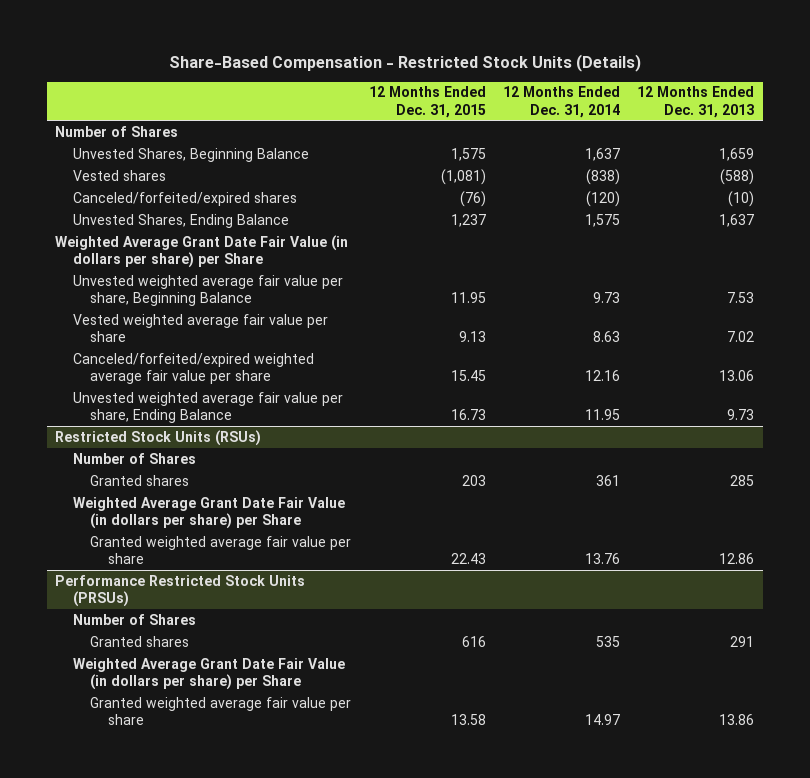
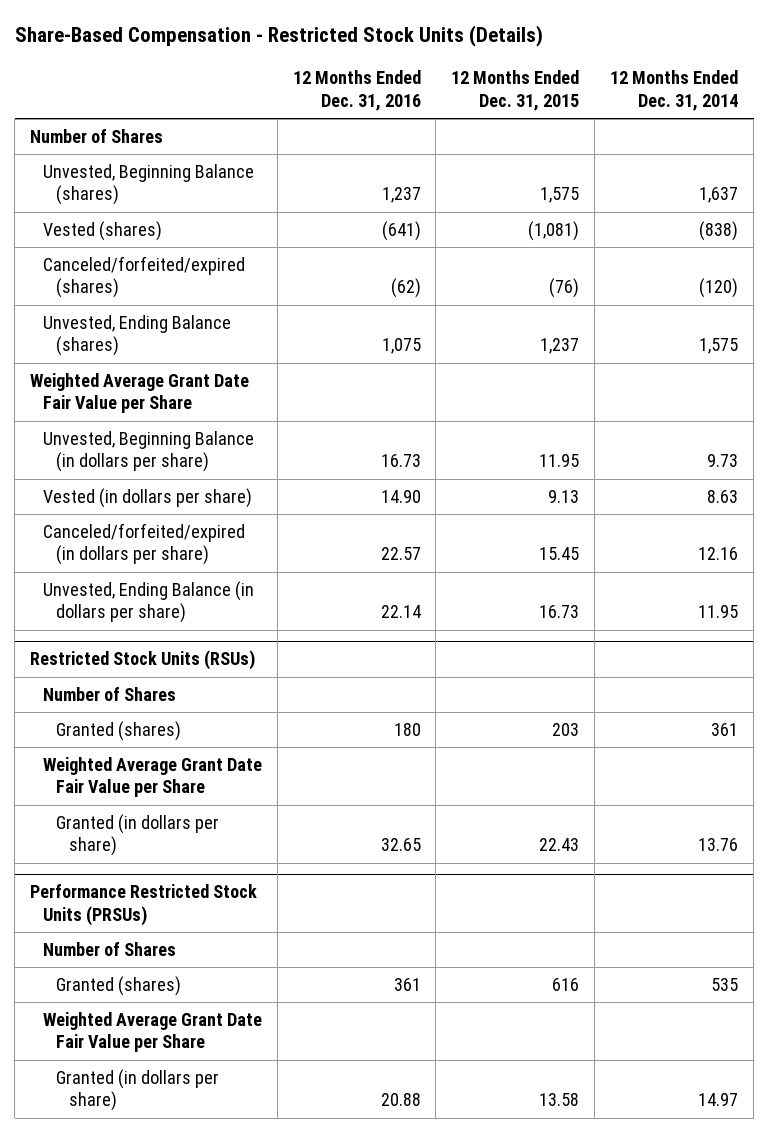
- | 12 Months Ended Dec. 31, 2015 | 12 Months Ended Dec. 31, 2014 | 12 Months Ended Dec. 31, 2013
+ | 12 Months Ended Dec. 31, 2016 | 12 Months Ended Dec. 31, 2015 | 12 Months Ended Dec. 31, 2014
- Unvested Shares, Beginning Balance | 1,575 | 1,637 | 1,659
- Vested shares | (1,081) | (838) | (588)
- Canceled/forfeited/expired shares | (76) | (120) | (10)
- Unvested Shares, Ending Balance | 1,237 | 1,575 | 1,637
- Weighted Average Grant Date Fair Value (in dollars per share) per Share
- Unvested weighted average fair value per share, Beginning Balance | 11.95 | 9.73 | 7.53
- Vested weighted average fair value per share | 9.13 | 8.63 | 7.02
- Canceled/forfeited/expired weighted average fair value per share | 15.45 | 12.16 | 13.06
- Unvested weighted average fair value per share, Ending Balance | 16.73 | 11.95 | 9.73
+ Unvested, Beginning Balance (shares) | 1,237 | 1,575 | 1,637
+ Vested (shares) | (641) | (1,081) | (838)
+ Canceled/forfeited/expired (shares) | (62) | (76) | (120)
+ Unvested, Ending Balance (shares) | 1,075 | 1,237 | 1,575
+ Weighted Average Grant Date Fair Value per Share
+ Unvested, Beginning Balance (in dollars per share) | 16.73 | 11.95 | 9.73
+ Vested (in dollars per share) | 14.90 | 9.13 | 8.63
+ Canceled/forfeited/expired (in dollars per share) | 22.57 | 15.45 | 12.16
+ Unvested, Ending Balance (in dollars per share) | 22.14 | 16.73 | 11.95
@ Restricted Stock Units (RSUs)
- Granted shares | 203 | 361 | 285
- Weighted Average Grant Date Fair Value (in dollars per share) per Share
- Granted weighted average fair value per share | 22.43 | 13.76 | 12.86
+ Granted (shares) | 180 | 203 | 361
+ Weighted Average Grant Date Fair Value per Share
+ Granted (in dollars per share) | 32.65 | 22.43 | 13.76
@ Performance Restricted Stock Units (PRSUs)
- Granted shares | 616 | 535 | 291
- Weighted Average Grant Date Fair Value (in dollars per share) per Share
- Granted weighted average fair value per share | 13.58 | 14.97 | 13.86
+ Granted (shares) | 361 | 616 | 535
+ Weighted Average Grant Date Fair Value per Share
+ Granted (in dollars per share) | 20.88 | 13.58 | 14.97

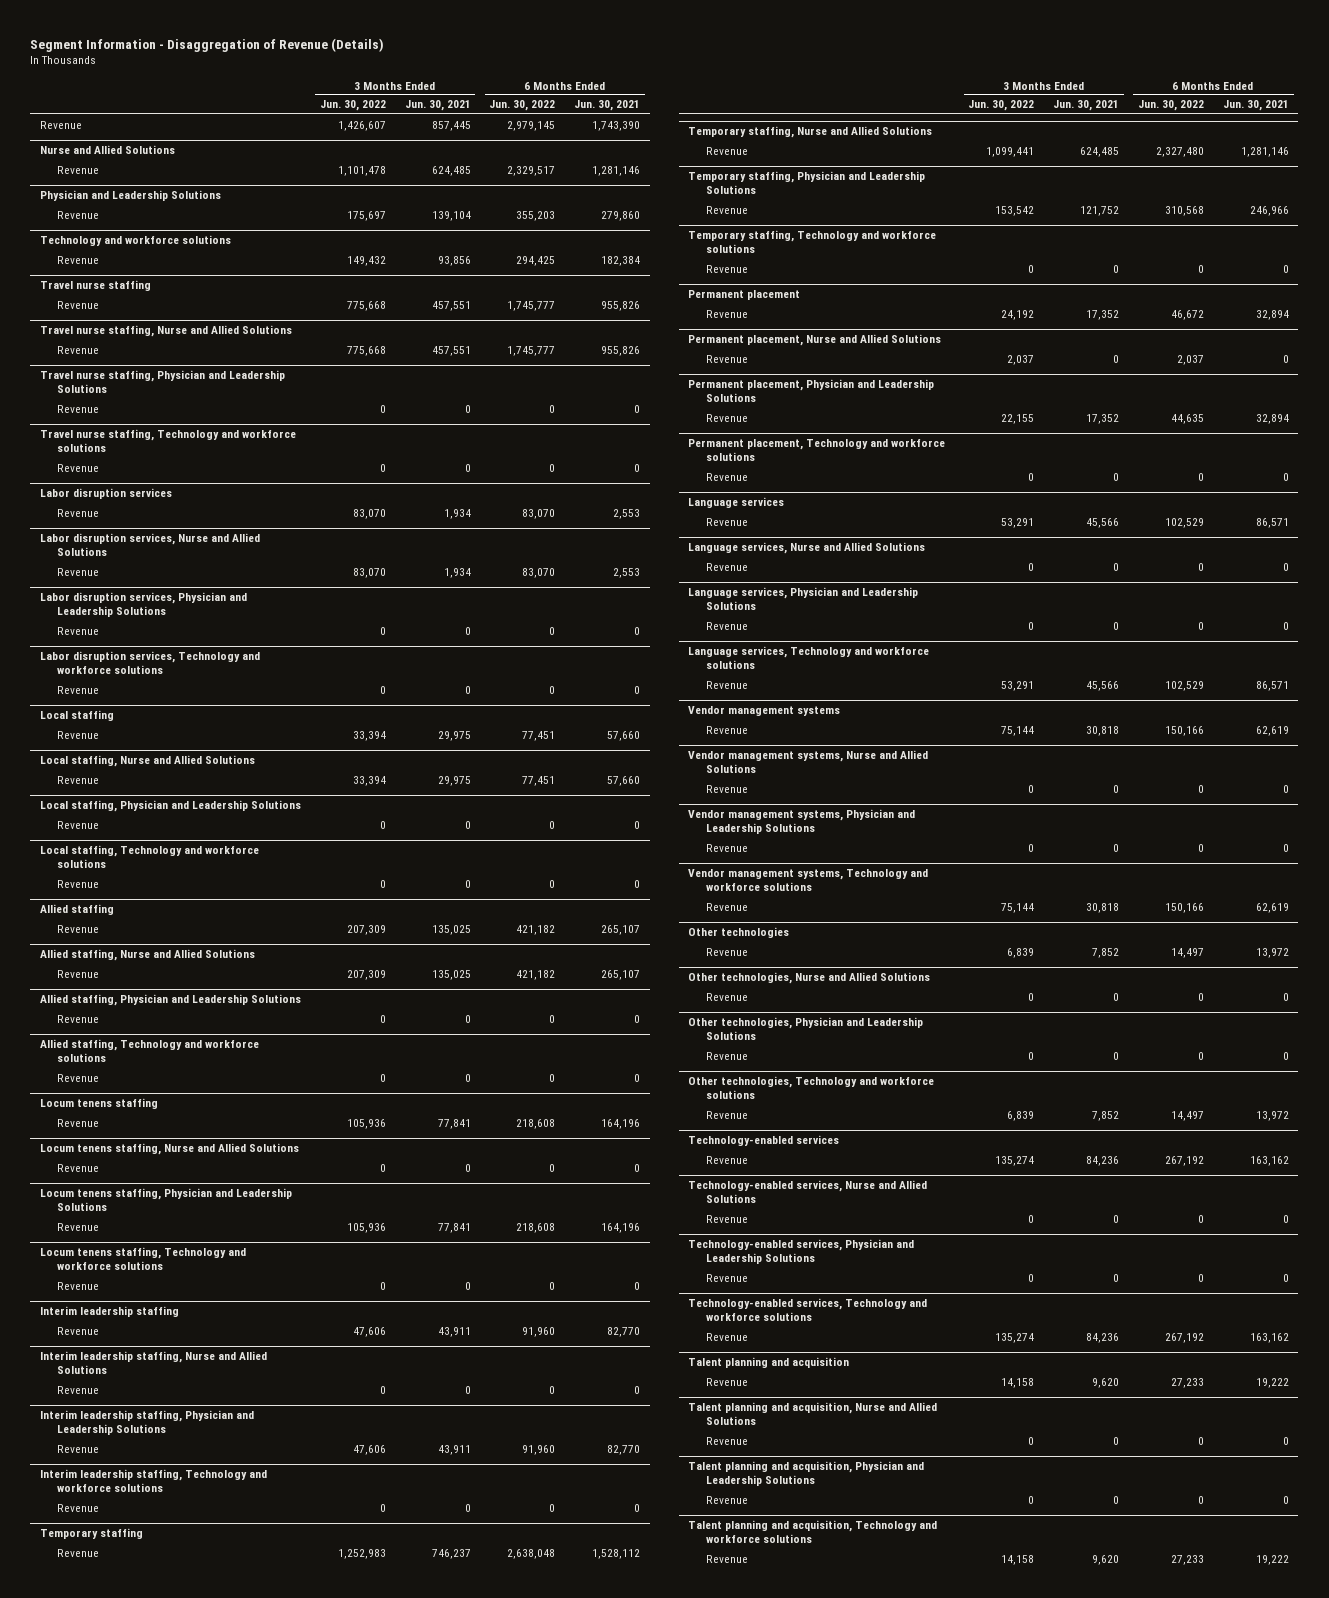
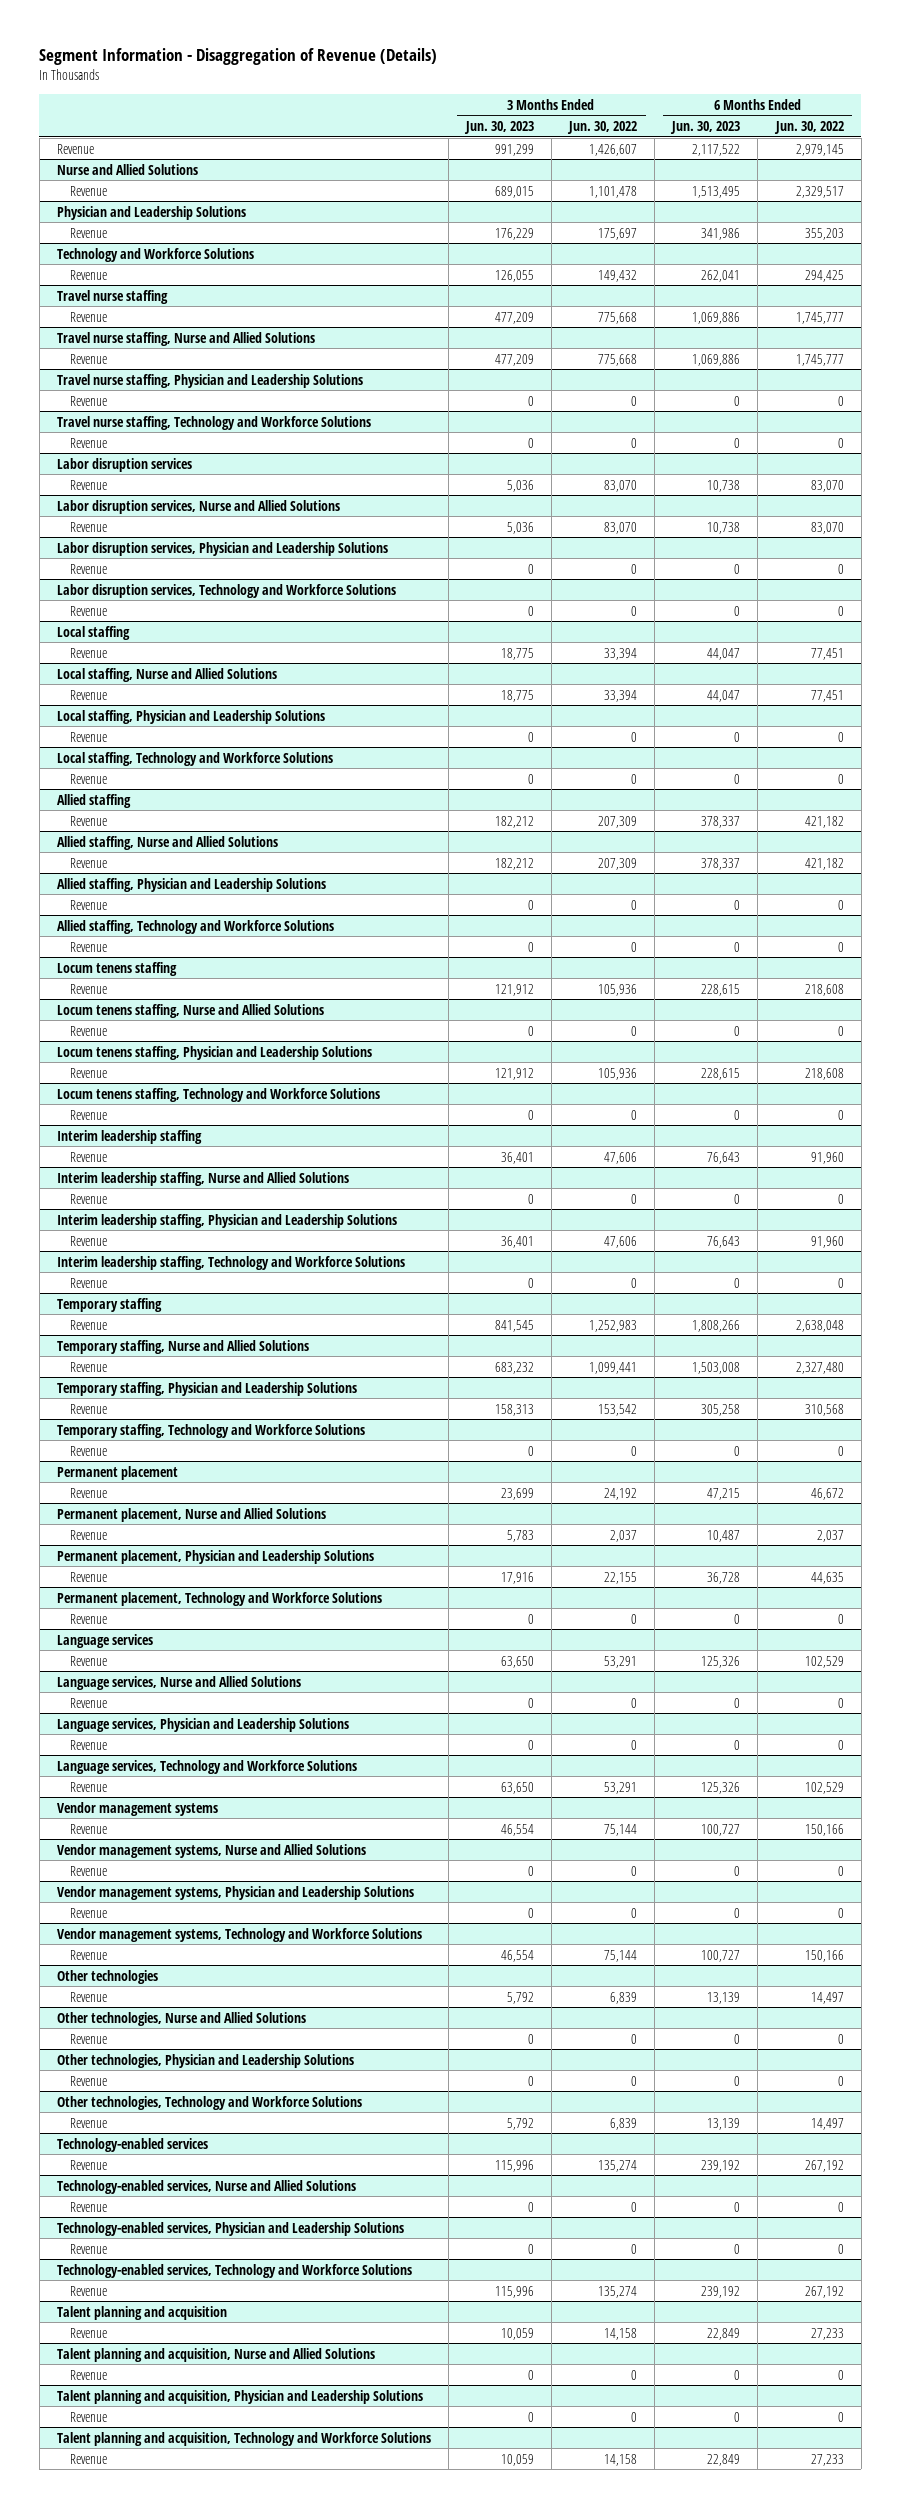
- | 3 Months Ended Jun. 30, 2022 | 3 Months Ended Jun. 30, 2021 | 6 Months Ended Jun. 30, 2022 | 6 Months Ended Jun. 30, 2021
+ | 3 Months Ended Jun. 30, 2023 | 3 Months Ended Jun. 30, 2022 | 6 Months Ended Jun. 30, 2023 | 6 Months Ended Jun. 30, 2022
- Technology and workforce solutions
+ Technology and Workforce Solutions
- Travel nurse staffing, Technology and workforce solutions
+ Travel nurse staffing, Technology and Workforce Solutions
- Labor disruption services, Technology and workforce solutions
+ Labor disruption services, Technology and Workforce Solutions
- Local staffing, Technology and workforce solutions
+ Local staffing, Technology and Workforce Solutions
- Allied staffing, Technology and workforce solutions
+ Allied staffing, Technology and Workforce Solutions
- Locum tenens staffing, Technology and workforce solutions
+ Locum tenens staffing, Technology and Workforce Solutions
- Interim leadership staffing, Technology and workforce solutions
+ Interim leadership staffing, Technology and Workforce Solutions
- Temporary staffing, Technology and workforce solutions
+ Temporary staffing, Technology and Workforce Solutions
- Permanent placement, Technology and workforce solutions
+ Permanent placement, Technology and Workforce Solutions
- Language services, Technology and workforce solutions
+ Language services, Technology and Workforce Solutions
- Vendor management systems, Technology and workforce solutions
+ Vendor management systems, Technology and Workforce Solutions
- Other technologies, Technology and workforce solutions
+ Other technologies, Technology and Workforce Solutions
- Technology-enabled services, Technology and workforce solutions
+ Technology-enabled services, Technology and Workforce Solutions
- Talent planning and acquisition, Technology and workforce solutions
+ Talent planning and acquisition, Technology and Workforce Solutions

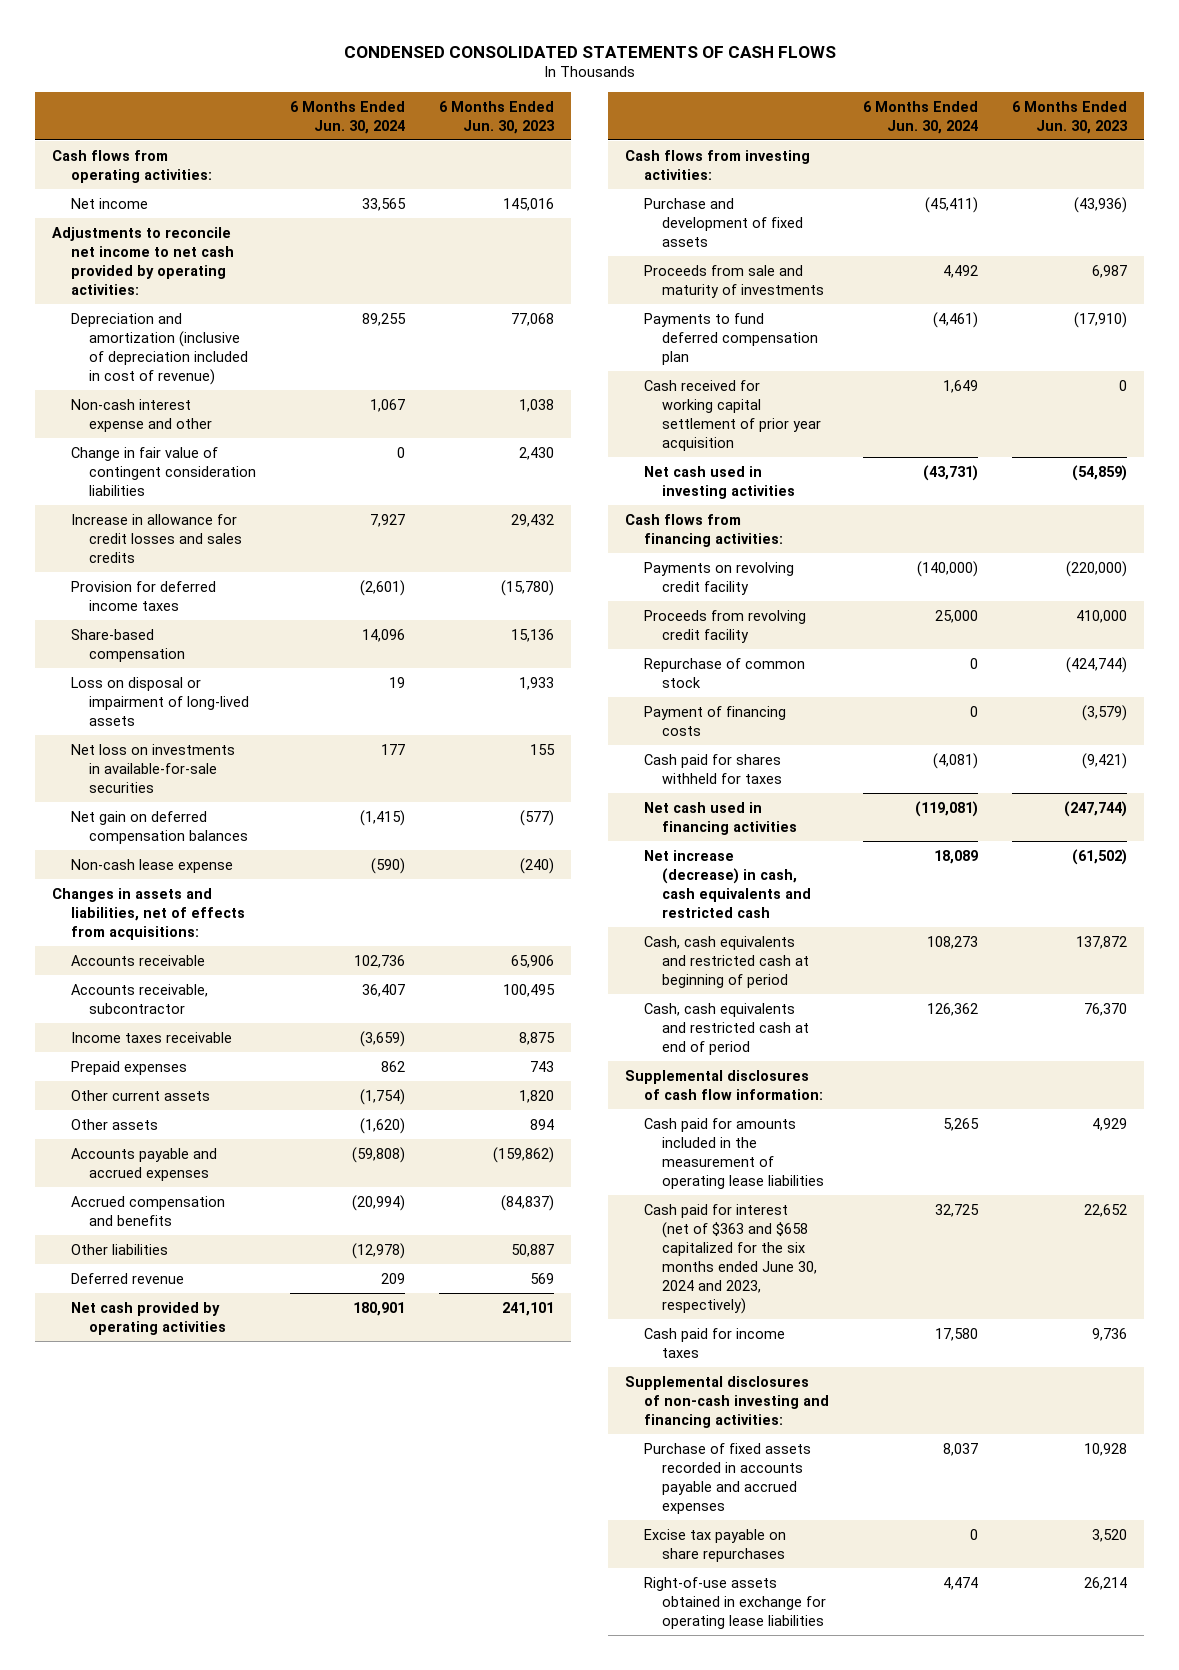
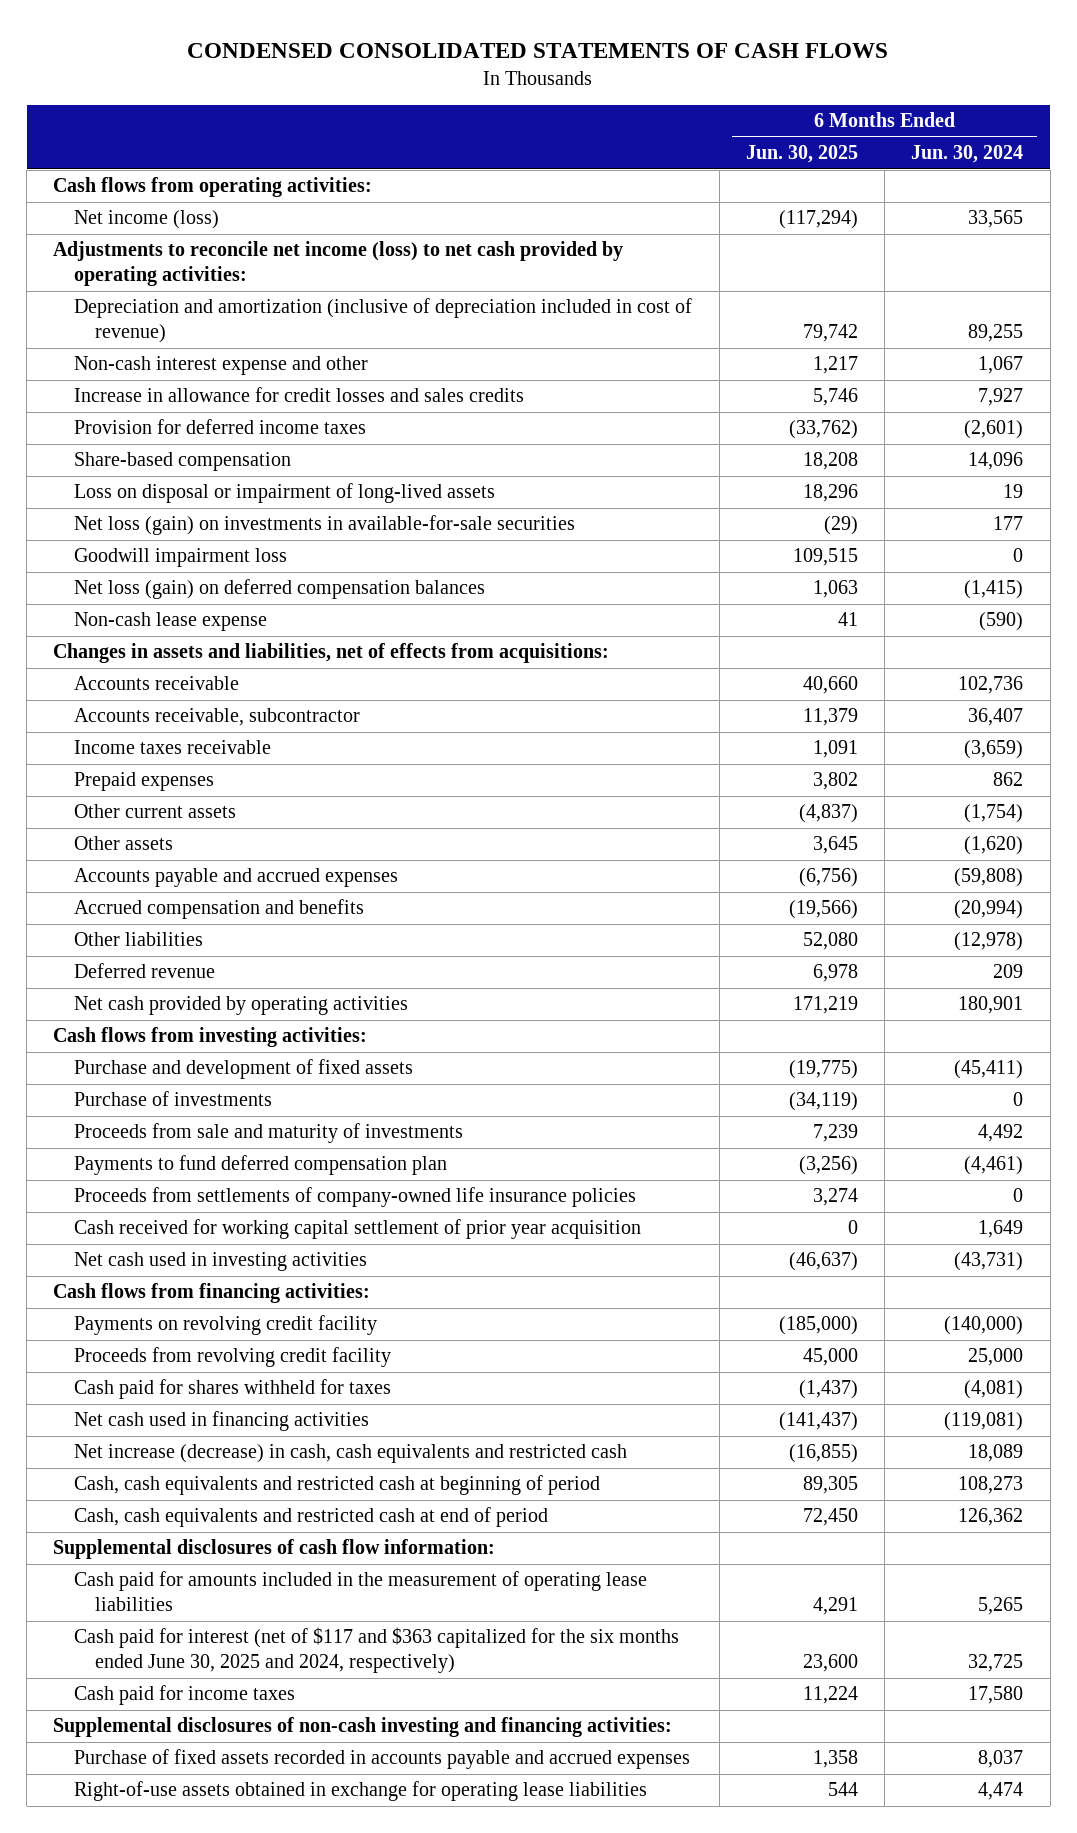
- | 6 Months Ended Jun. 30, 2024 | 6 Months Ended Jun. 30, 2023
+ | 6 Months Ended Jun. 30, 2025 | 6 Months Ended Jun. 30, 2024
- Net income | 33,565 | 145,016
- Adjustments to reconcile net income to net cash provided by operating activities:
+ Net income (loss) | (117,294) | 33,565
+ Adjustments to reconcile net income (loss) to net cash provided by operating activities:
- Change in fair value of contingent consideration liabilities | 0 | 2,430
- Net loss on investments in available-for-sale securities | 177 | 155
- Net gain on deferred compensation balances | (1,415) | (577)
+ Net loss (gain) on investments in available-for-sale securities | (29) | 177
+ Goodwill impairment loss | 109,515 | 0
+ Net loss (gain) on deferred compensation balances | 1,063 | (1,415)
+ Purchase of investments | (34,119) | 0
+ Proceeds from settlements of company-owned life insurance policies | 3,274 | 0
- Repurchase of common stock | 0 | (424,744)
- Payment of financing costs | 0 | (3,579)
- Cash paid for interest (net of $363 and $658 capitalized for the six months ended June 30, 2024 and 2023, respectively) | 32,725 | 22,652
+ Cash paid for interest (net of $117 and $363 capitalized for the six months ended June 30, 2025 and 2024, respectively) | 23,600 | 32,725
- Excise tax payable on share repurchases | 0 | 3,520

